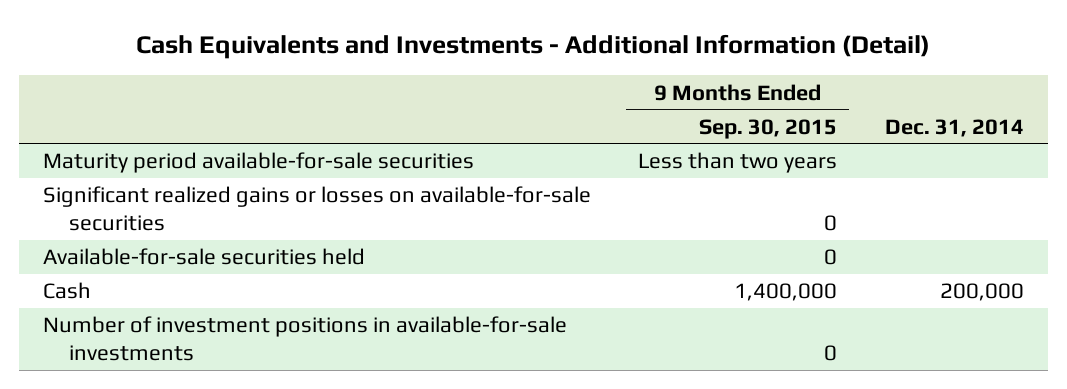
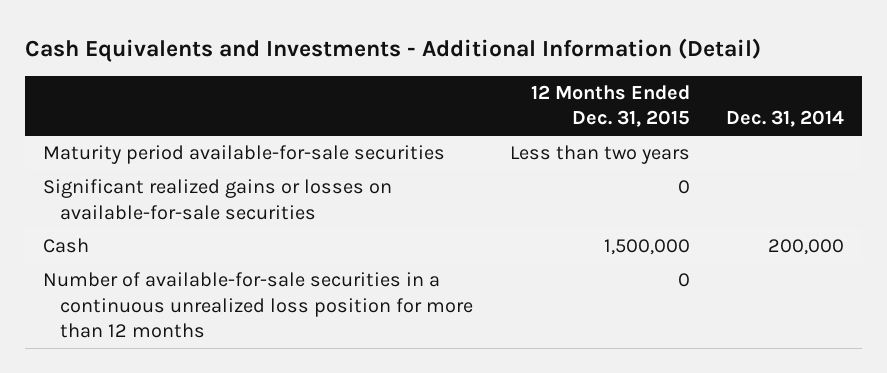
- | 9 Months Ended Sep. 30, 2015 | Dec. 31, 2014
+ | 12 Months Ended Dec. 31, 2015 | Dec. 31, 2014
- Available-for-sale securities held | 0 |
- Number of investment positions in available-for-sale investments | 0 |
+ Number of available-for-sale securities in a continuous unrealized loss position for more than 12 months | 0 |

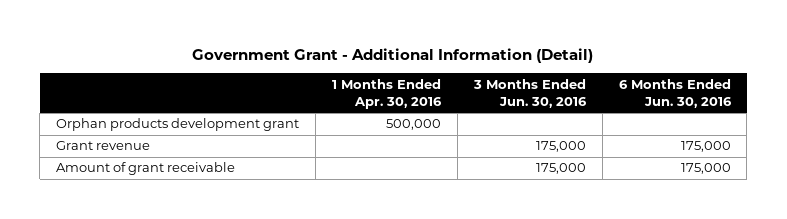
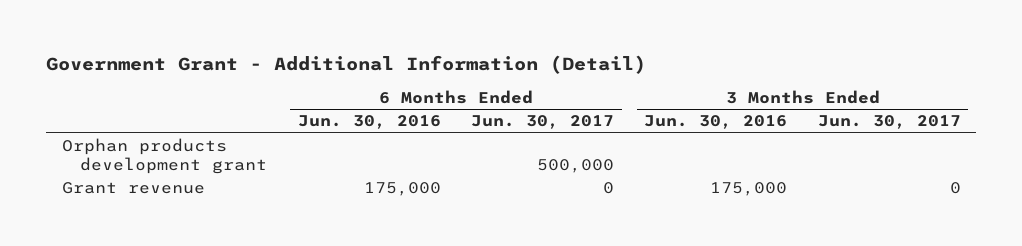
- | 1 Months Ended Apr. 30, 2016 | 3 Months Ended Jun. 30, 2016 | 6 Months Ended Jun. 30, 2016
+ | 6 Months Ended Jun. 30, 2016 | 6 Months Ended Jun. 30, 2017 | 3 Months Ended Jun. 30, 2016 | 3 Months Ended Jun. 30, 2017
- Amount of grant receivable | | 175,000 | 175,000

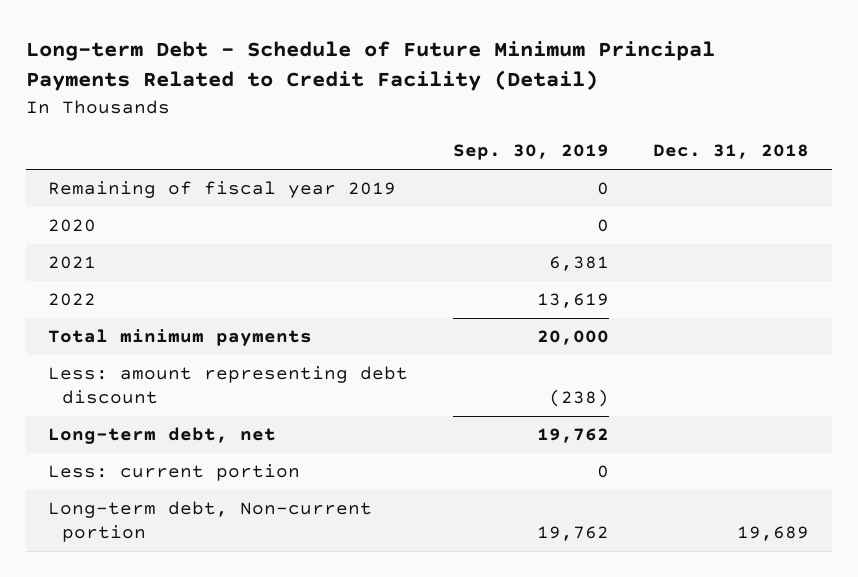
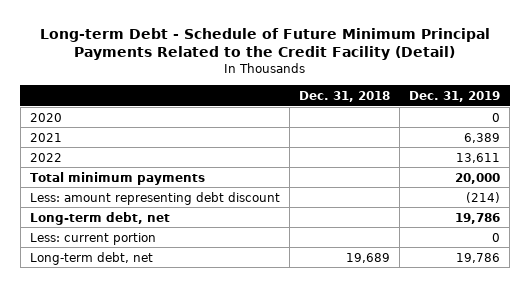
- Long-term Debt - Schedule of Future Minimum Principal Payments Related to Credit Facility (Detail)
+ Long-term Debt - Schedule of Future Minimum Principal Payments Related to the Credit Facility (Detail)
- | Sep. 30, 2019 | Dec. 31, 2018
+ | Dec. 31, 2018 | Dec. 31, 2019
- Remaining of fiscal year 2019 | 0 |
- Long-term debt, Non-current portion | 19,762 | 19,689
+ Long-term debt, net | 19,689 | 19,786

